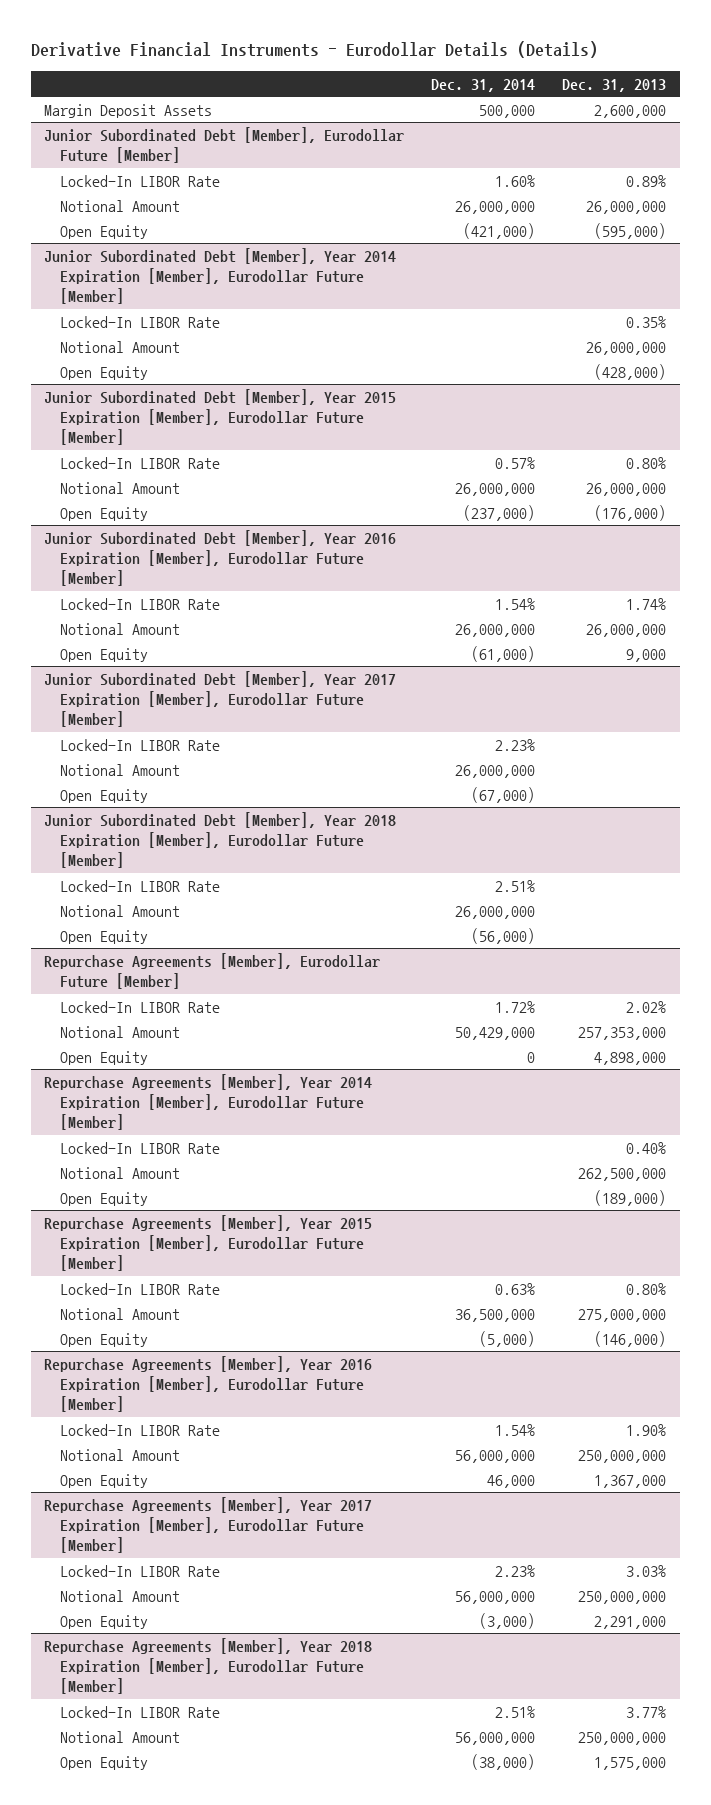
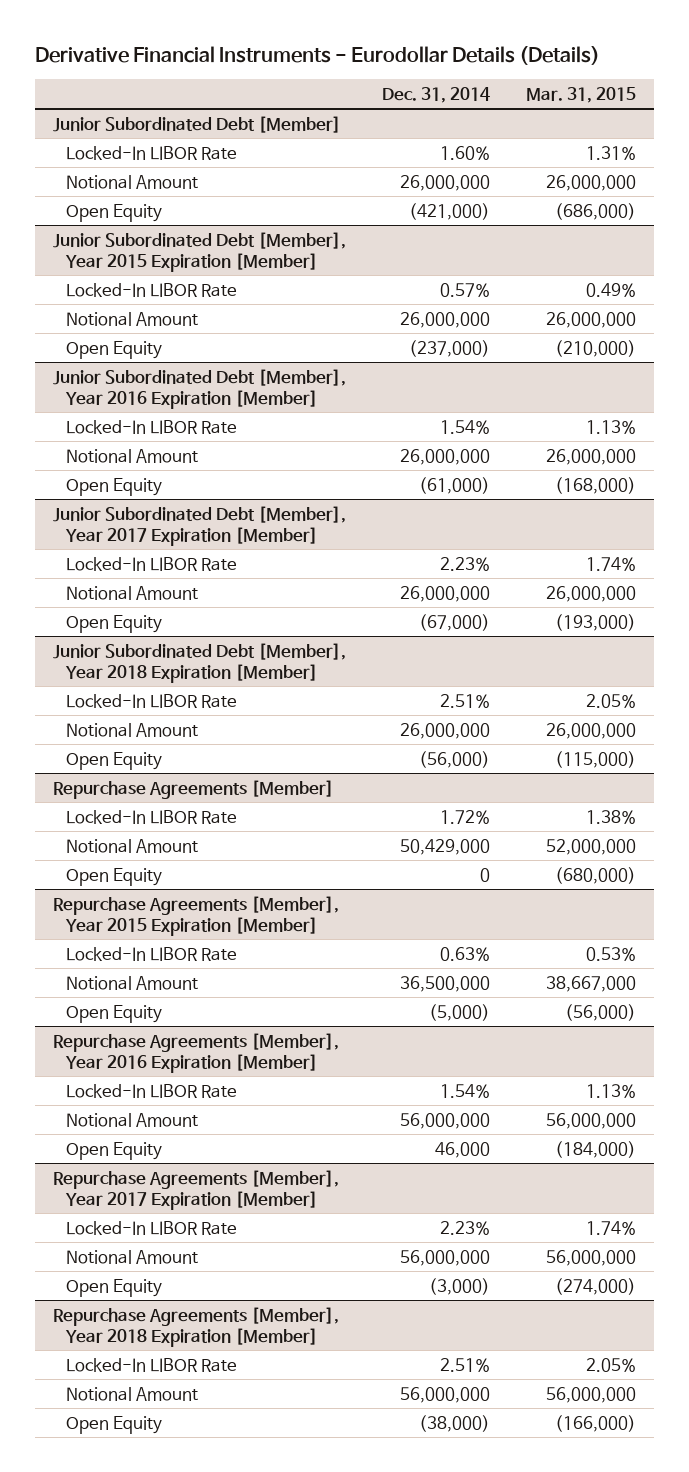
- | Dec. 31, 2014 | Dec. 31, 2013
+ | Dec. 31, 2014 | Mar. 31, 2015
- Margin Deposit Assets | 500,000 | 2,600,000
- Junior Subordinated Debt [Member], Eurodollar Future [Member]
+ Junior Subordinated Debt [Member]
- Junior Subordinated Debt [Member], Year 2014 Expiration [Member], Eurodollar Future [Member]
- Locked-In LIBOR Rate | | 0.35%
- Notional Amount | | 26,000,000
- Open Equity | | (428,000)
- Junior Subordinated Debt [Member], Year 2015 Expiration [Member], Eurodollar Future [Member]
+ Junior Subordinated Debt [Member], Year 2015 Expiration [Member]
- Junior Subordinated Debt [Member], Year 2016 Expiration [Member], Eurodollar Future [Member]
+ Junior Subordinated Debt [Member], Year 2016 Expiration [Member]
- Junior Subordinated Debt [Member], Year 2017 Expiration [Member], Eurodollar Future [Member]
+ Junior Subordinated Debt [Member], Year 2017 Expiration [Member]
- Junior Subordinated Debt [Member], Year 2018 Expiration [Member], Eurodollar Future [Member]
+ Junior Subordinated Debt [Member], Year 2018 Expiration [Member]
- Repurchase Agreements [Member], Eurodollar Future [Member]
+ Repurchase Agreements [Member]
- Repurchase Agreements [Member], Year 2014 Expiration [Member], Eurodollar Future [Member]
- Locked-In LIBOR Rate | | 0.40%
- Notional Amount | | 262,500,000
- Open Equity | | (189,000)
- Repurchase Agreements [Member], Year 2015 Expiration [Member], Eurodollar Future [Member]
+ Repurchase Agreements [Member], Year 2015 Expiration [Member]
- Repurchase Agreements [Member], Year 2016 Expiration [Member], Eurodollar Future [Member]
+ Repurchase Agreements [Member], Year 2016 Expiration [Member]
- Repurchase Agreements [Member], Year 2017 Expiration [Member], Eurodollar Future [Member]
+ Repurchase Agreements [Member], Year 2017 Expiration [Member]
- Repurchase Agreements [Member], Year 2018 Expiration [Member], Eurodollar Future [Member]
+ Repurchase Agreements [Member], Year 2018 Expiration [Member]

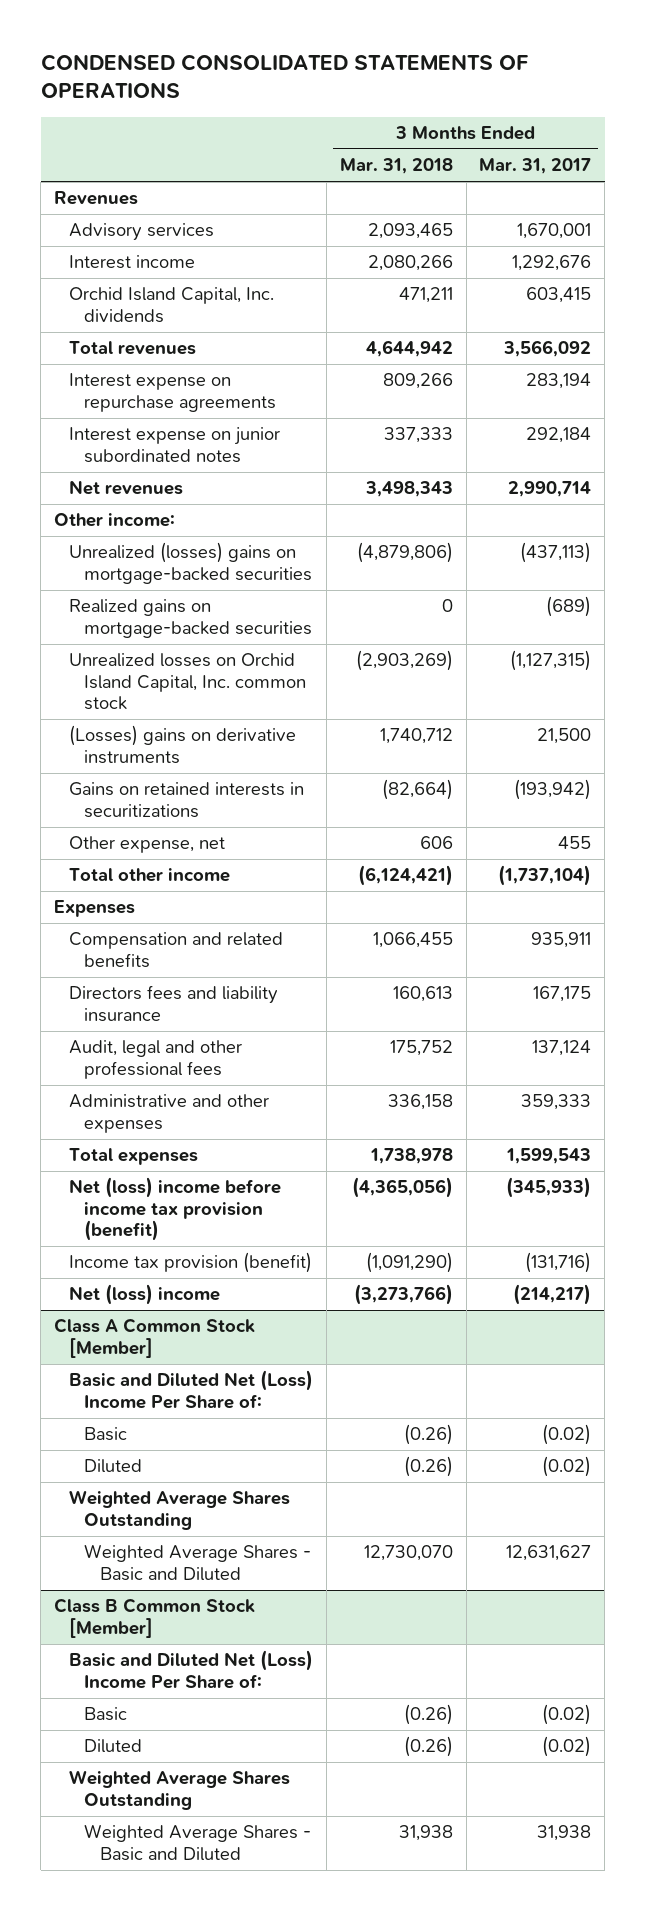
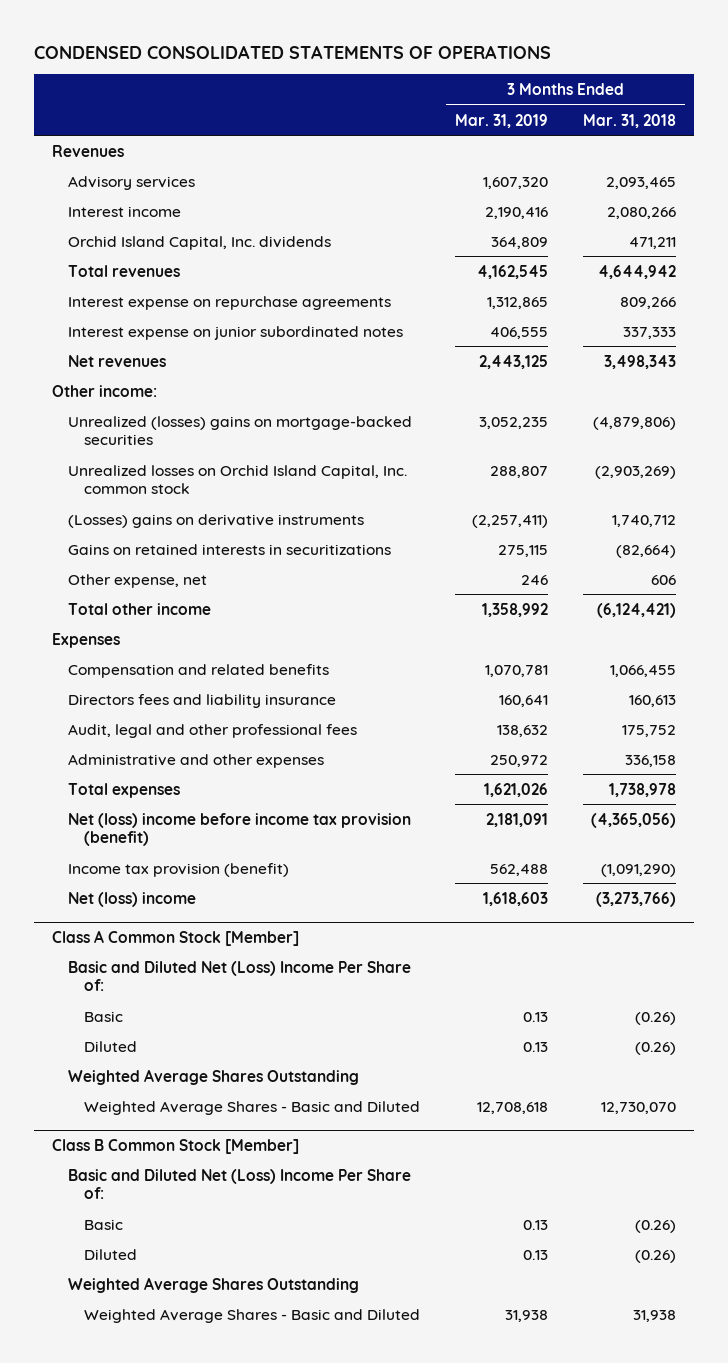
- | 3 Months Ended Mar. 31, 2018 | 3 Months Ended Mar. 31, 2017
+ | 3 Months Ended Mar. 31, 2019 | 3 Months Ended Mar. 31, 2018
- Realized gains on mortgage-backed securities | 0 | (689)

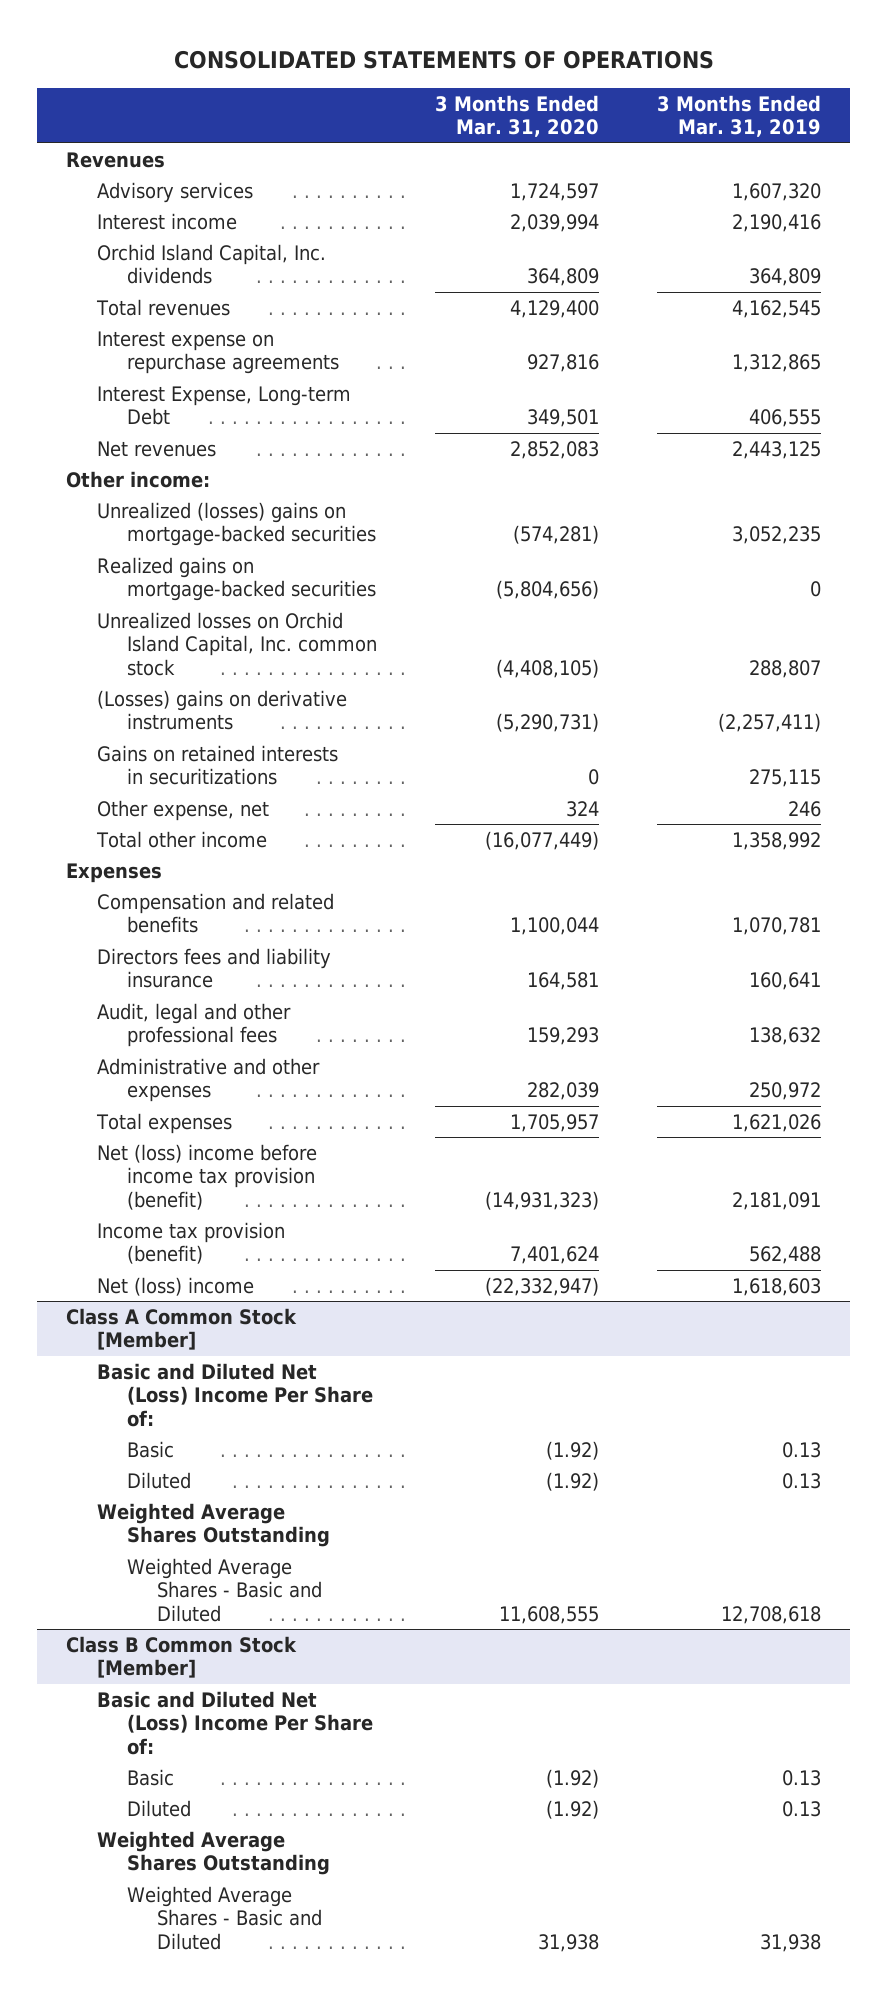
- CONDENSED CONSOLIDATED STATEMENTS OF OPERATIONS
+ CONSOLIDATED STATEMENTS OF OPERATIONS
- | 3 Months Ended Mar. 31, 2019 | 3 Months Ended Mar. 31, 2018
+ | 3 Months Ended Mar. 31, 2020 | 3 Months Ended Mar. 31, 2019
- Interest expense on junior subordinated notes | 406,555 | 337,333
+ Interest Expense, Long-term Debt | 349,501 | 406,555
+ Realized gains on mortgage-backed securities | (5,804,656) | 0

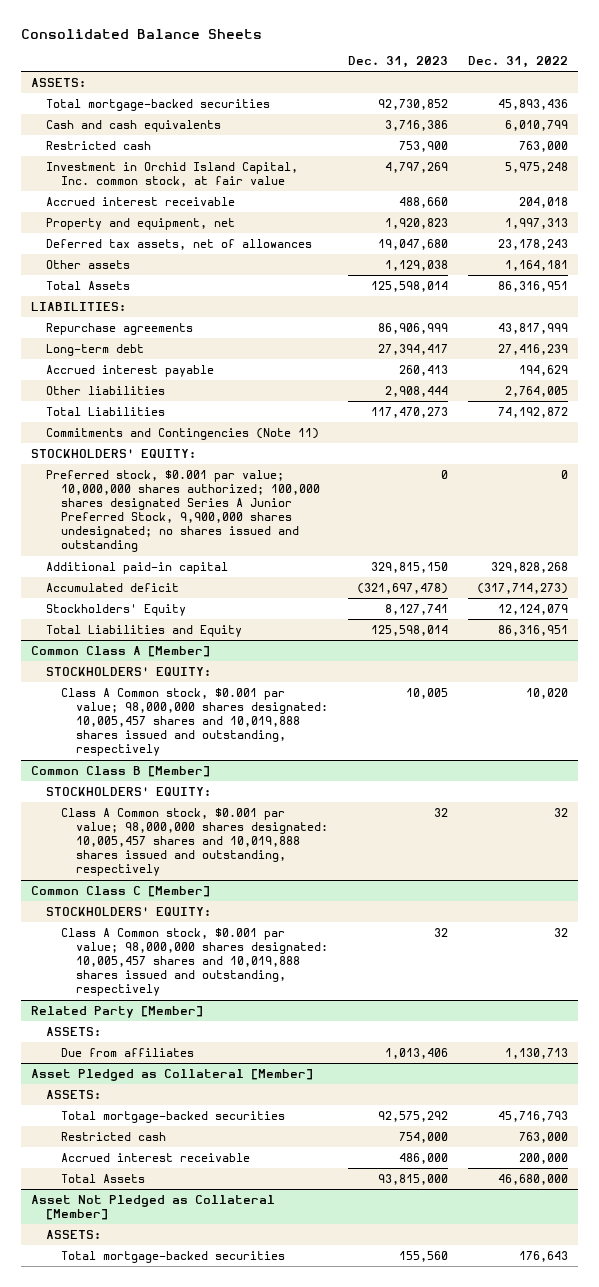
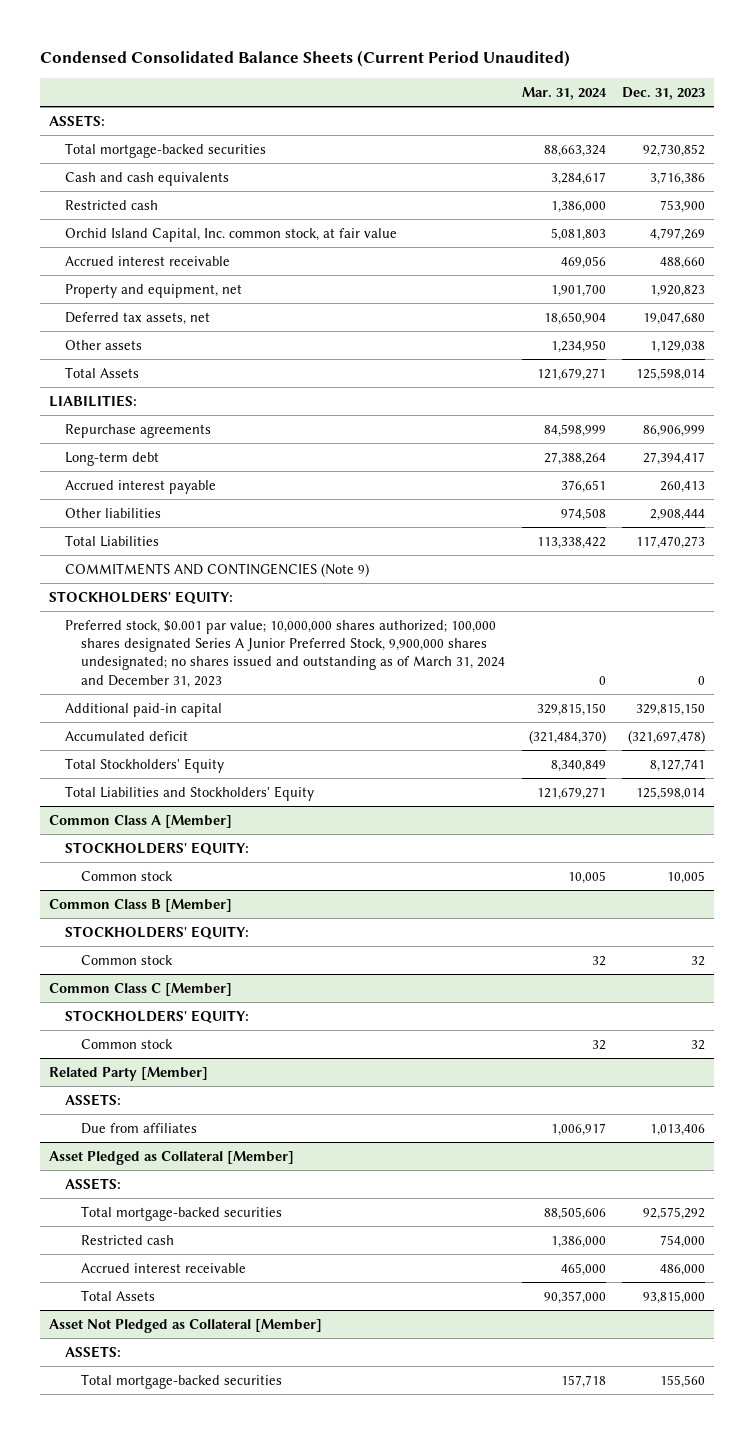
- Consolidated Balance Sheets
+ Condensed Consolidated Balance Sheets (Current Period Unaudited)
- | Dec. 31, 2023 | Dec. 31, 2022
+ | Mar. 31, 2024 | Dec. 31, 2023
- Investment in Orchid Island Capital, Inc. common stock, at fair value | 4,797,269 | 5,975,248
+ Orchid Island Capital, Inc. common stock, at fair value | 5,081,803 | 4,797,269
- Deferred tax assets, net of allowances | 19,047,680 | 23,178,243
+ Deferred tax assets, net | 18,650,904 | 19,047,680
- Commitments and Contingencies (Note 11)
+ COMMITMENTS AND CONTINGENCIES (Note 9)
- Preferred stock, $0.001 par value; 10,000,000 shares authorized; 100,000 shares designated Series A Junior Preferred Stock, 9,900,000 shares undesignated; no shares issued and outstanding | 0 | 0
+ Preferred stock, $0.001 par value; 10,000,000 shares authorized; 100,000 shares designated Series A Junior Preferred Stock, 9,900,000 shares undesignated; no shares issued and outstanding as of March 31, 2024 and December 31, 2023 | 0 | 0
- Stockholders' Equity | 8,127,741 | 12,124,079
- Total Liabilities and Equity | 125,598,014 | 86,316,951
+ Total Stockholders' Equity | 8,340,849 | 8,127,741
+ Total Liabilities and Stockholders' Equity | 121,679,271 | 125,598,014
@ Common Class A [Member]
- Class A Common stock, $0.001 par value; 98,000,000 shares designated: 10,005,457 shares and 10,019,888 shares issued and outstanding, respectively | 10,005 | 10,020
+ Common stock | 10,005 | 10,005
@ Common Class B [Member]
- Class A Common stock, $0.001 par value; 98,000,000 shares designated: 10,005,457 shares and 10,019,888 shares issued and outstanding, respectively | 32 | 32
+ Common stock | 32 | 32
@ Common Class C [Member]
- Class A Common stock, $0.001 par value; 98,000,000 shares designated: 10,005,457 shares and 10,019,888 shares issued and outstanding, respectively | 32 | 32
+ Common stock | 32 | 32

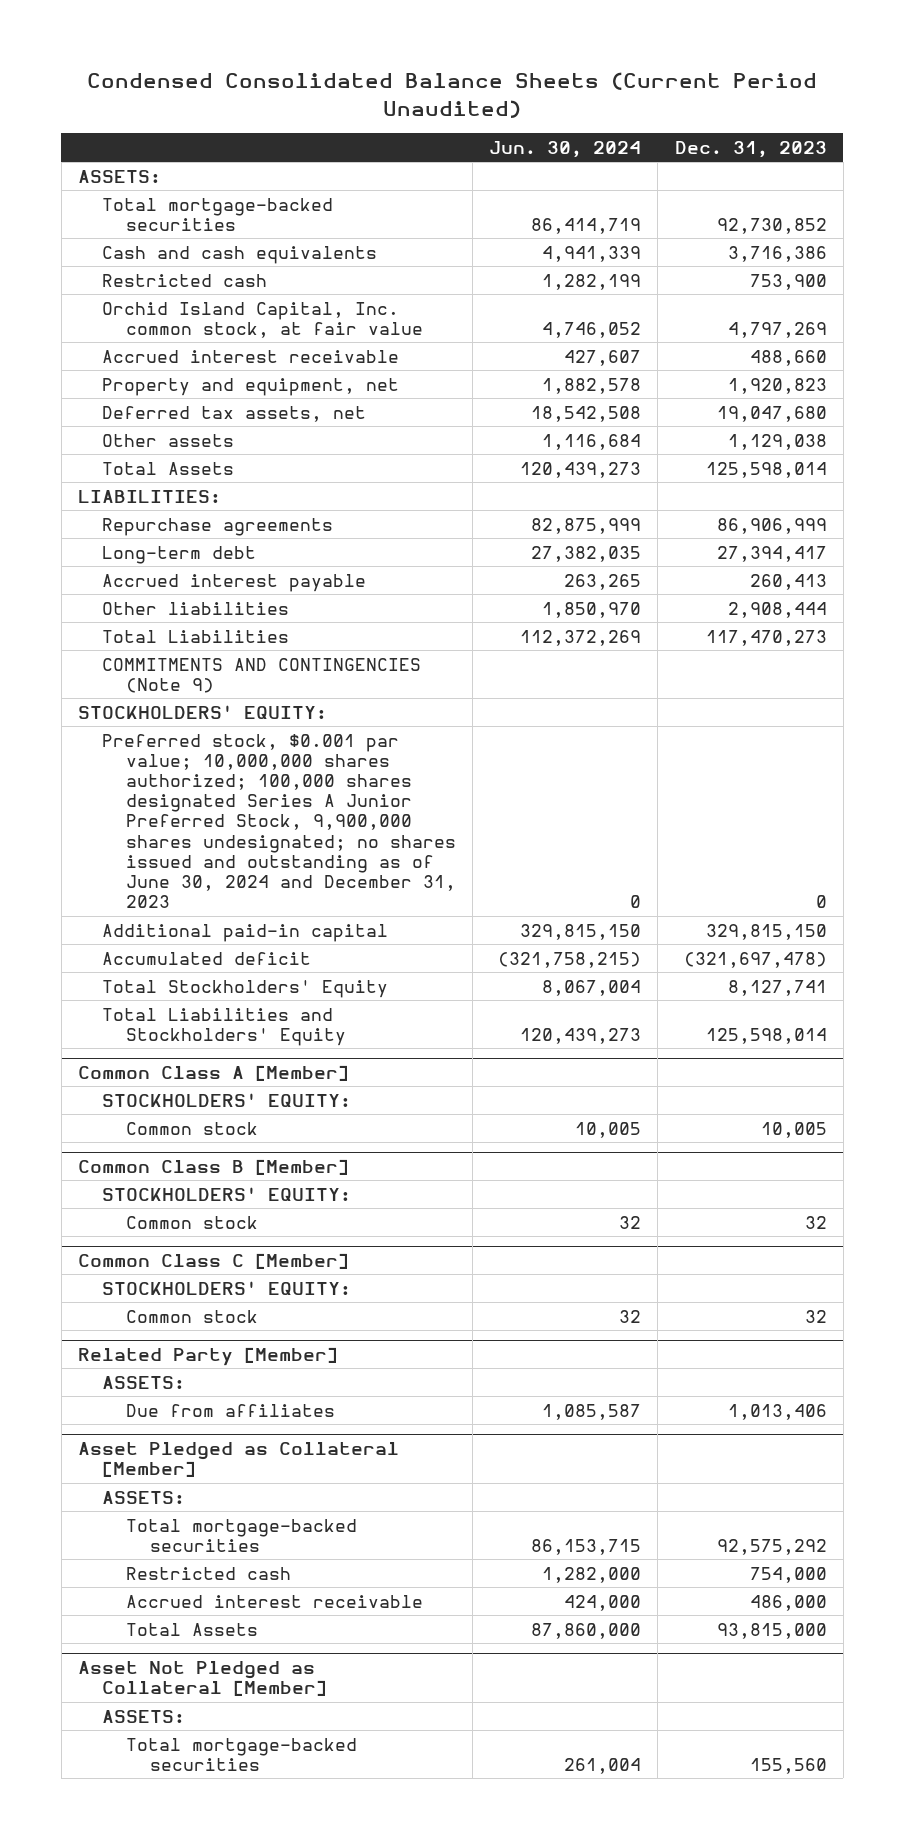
- | Mar. 31, 2024 | Dec. 31, 2023
+ | Jun. 30, 2024 | Dec. 31, 2023
- Preferred stock, $0.001 par value; 10,000,000 shares authorized; 100,000 shares designated Series A Junior Preferred Stock, 9,900,000 shares undesignated; no shares issued and outstanding as of March 31, 2024 and December 31, 2023 | 0 | 0
+ Preferred stock, $0.001 par value; 10,000,000 shares authorized; 100,000 shares designated Series A Junior Preferred Stock, 9,900,000 shares undesignated; no shares issued and outstanding as of June 30, 2024 and December 31, 2023 | 0 | 0

